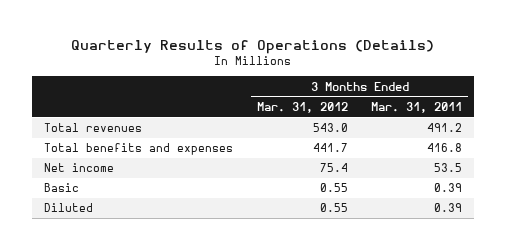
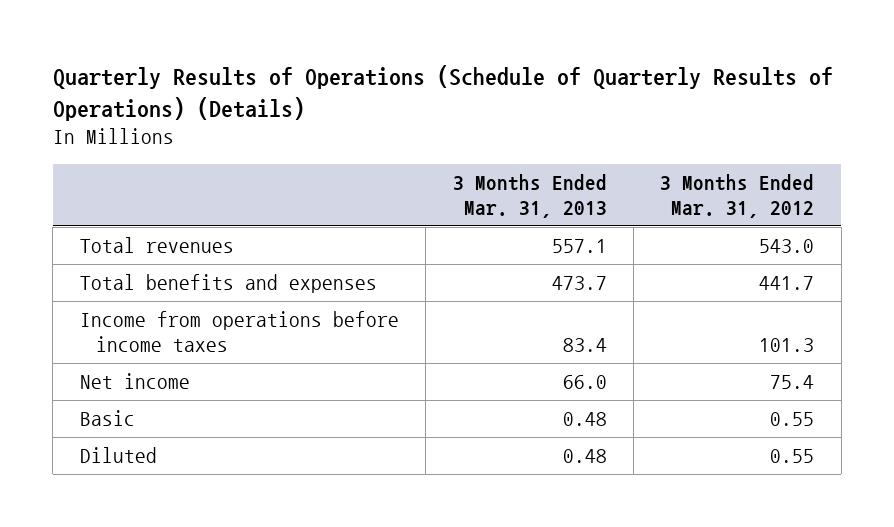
- Quarterly Results of Operations (Details)
+ Quarterly Results of Operations (Schedule of Quarterly Results of Operations) (Details)
- | 3 Months Ended Mar. 31, 2012 | 3 Months Ended Mar. 31, 2011
+ | 3 Months Ended Mar. 31, 2013 | 3 Months Ended Mar. 31, 2012
+ Income from operations before income taxes | 83.4 | 101.3

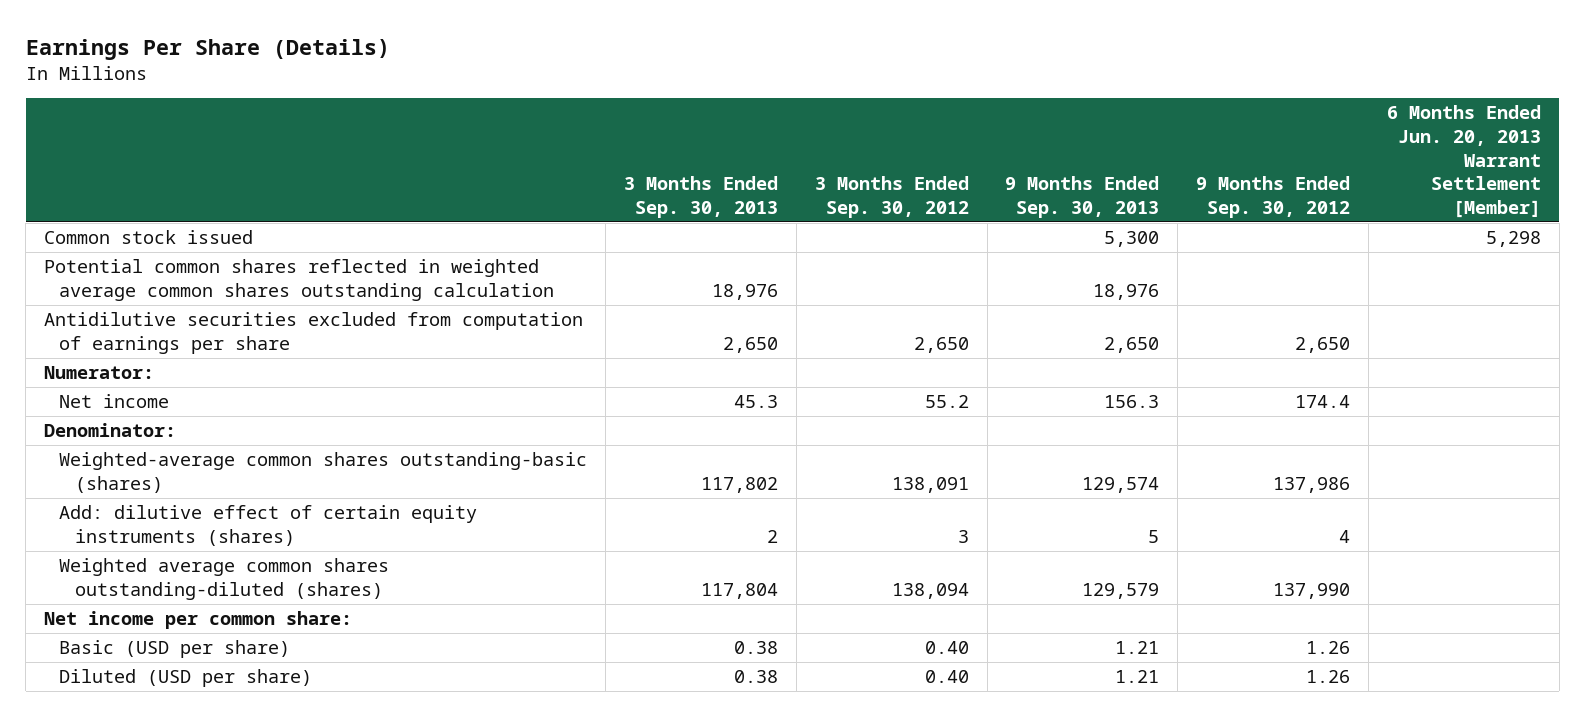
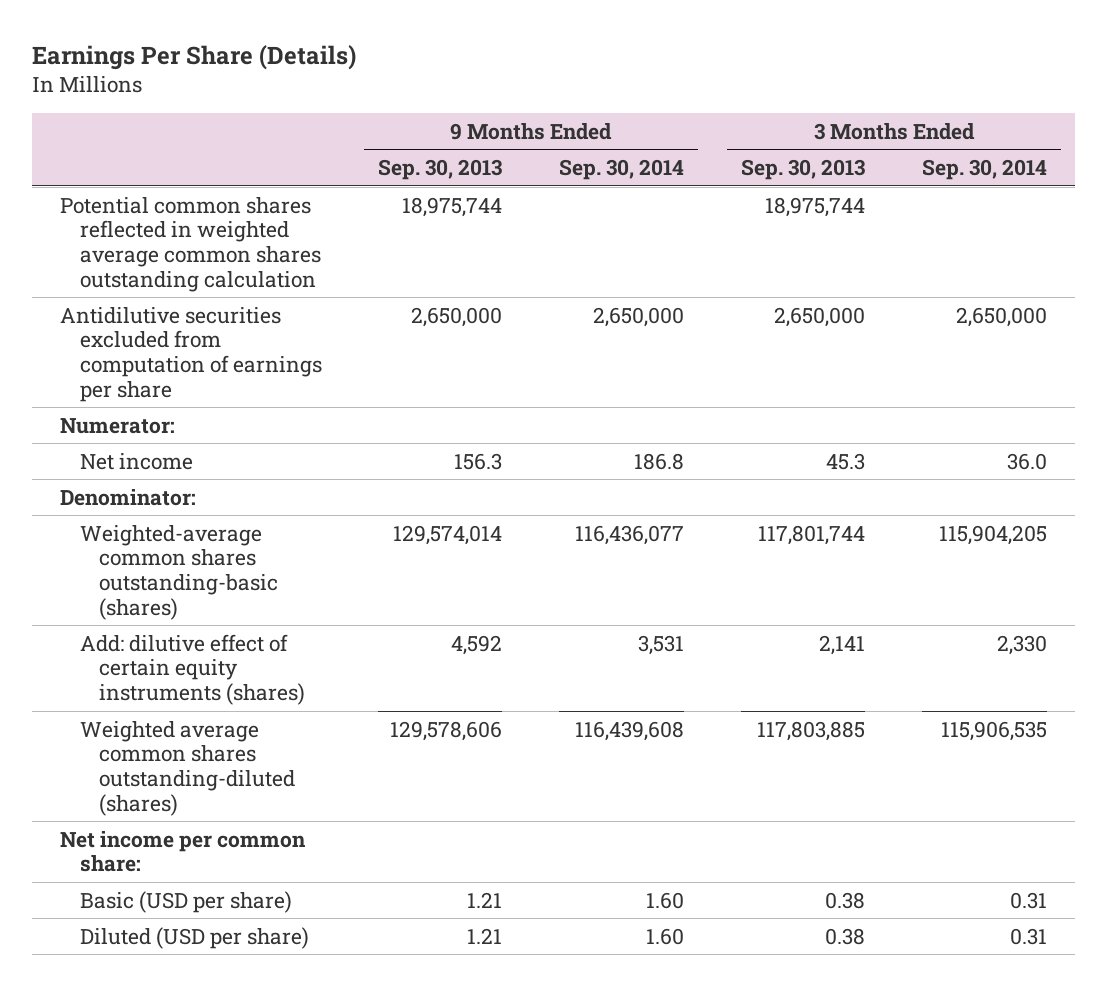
- | 3 Months Ended Sep. 30, 2013 | 3 Months Ended Sep. 30, 2012 | 9 Months Ended Sep. 30, 2013 | 9 Months Ended Sep. 30, 2012 | 6 Months Ended Jun. 20, 2013 Warrant Settlement [Member]
+ | 9 Months Ended Sep. 30, 2013 | 9 Months Ended Sep. 30, 2014 | 3 Months Ended Sep. 30, 2013 | 3 Months Ended Sep. 30, 2014
- Common stock issued | | | 5,300 | | 5,298
- Potential common shares reflected in weighted average common shares outstanding calculation | 18,976 | | 18,976 | |
- Antidilutive securities excluded from computation of earnings per share | 2,650 | 2,650 | 2,650 | 2,650 |
+ Potential common shares reflected in weighted average common shares outstanding calculation | 18,975,744 | | 18,975,744 |
+ Antidilutive securities excluded from computation of earnings per share | 2,650,000 | 2,650,000 | 2,650,000 | 2,650,000
- Weighted-average common shares outstanding-basic (shares) | 117,802 | 138,091 | 129,574 | 137,986 |
- Add: dilutive effect of certain equity instruments (shares) | 2 | 3 | 5 | 4 |
- Weighted average common shares outstanding-diluted (shares) | 117,804 | 138,094 | 129,579 | 137,990 |
+ Weighted-average common shares outstanding-basic (shares) | 129,574,014 | 116,436,077 | 117,801,744 | 115,904,205
+ Add: dilutive effect of certain equity instruments (shares) | 4,592 | 3,531 | 2,141 | 2,330
+ Weighted average common shares outstanding-diluted (shares) | 129,578,606 | 116,439,608 | 117,803,885 | 115,906,535

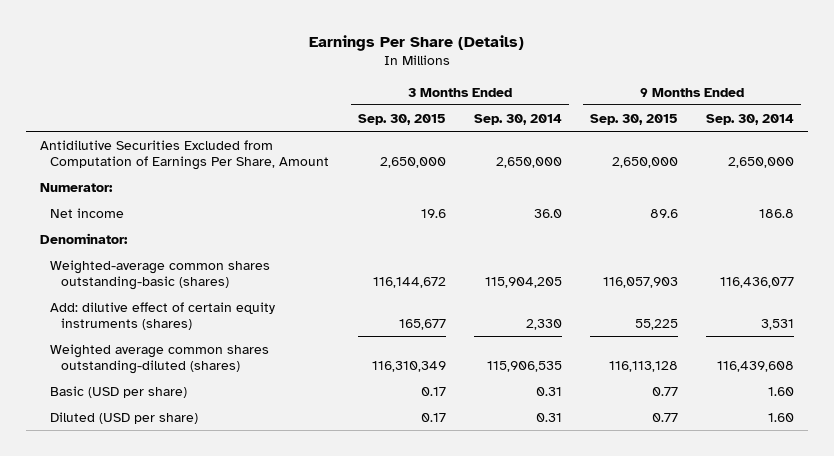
- | 9 Months Ended Sep. 30, 2013 | 9 Months Ended Sep. 30, 2014 | 3 Months Ended Sep. 30, 2013 | 3 Months Ended Sep. 30, 2014
+ | 3 Months Ended Sep. 30, 2015 | 3 Months Ended Sep. 30, 2014 | 9 Months Ended Sep. 30, 2015 | 9 Months Ended Sep. 30, 2014
- Potential common shares reflected in weighted average common shares outstanding calculation | 18,975,744 | | 18,975,744 |
- Antidilutive securities excluded from computation of earnings per share | 2,650,000 | 2,650,000 | 2,650,000 | 2,650,000
+ Antidilutive Securities Excluded from Computation of Earnings Per Share, Amount | 2,650,000 | 2,650,000 | 2,650,000 | 2,650,000
- Net income per common share:

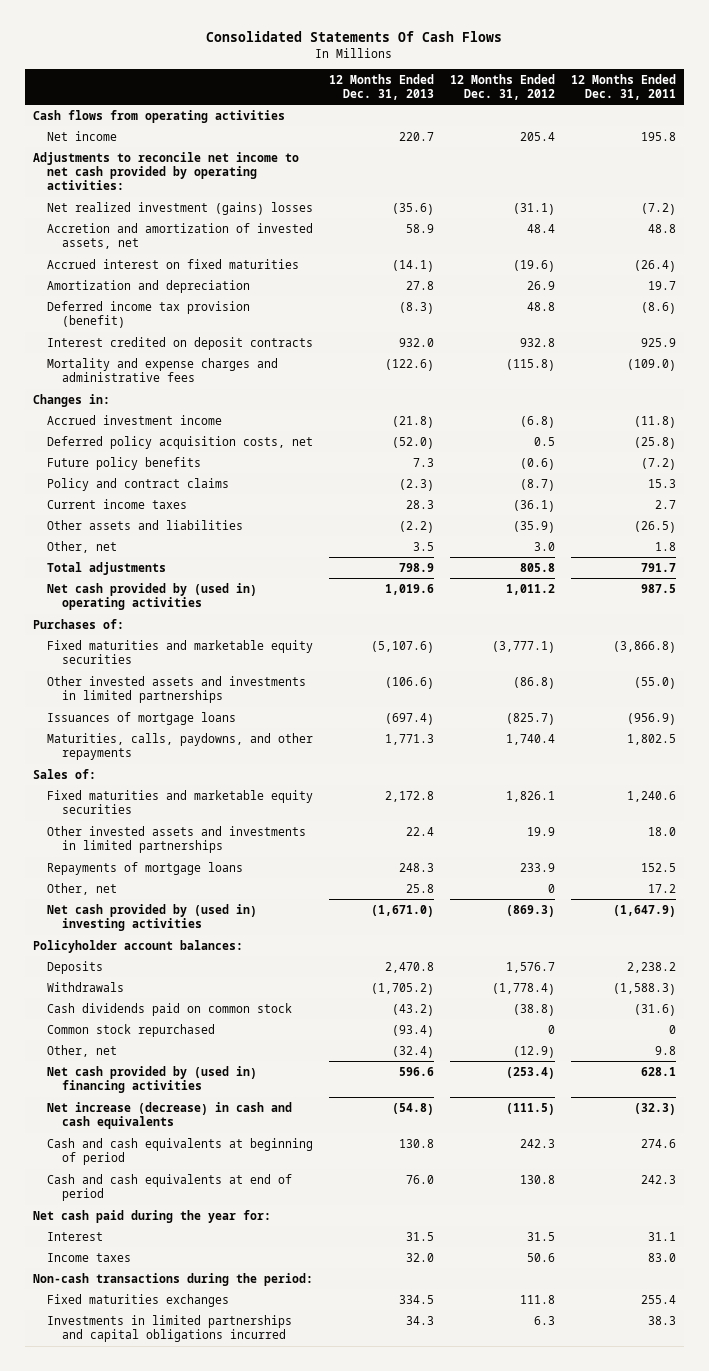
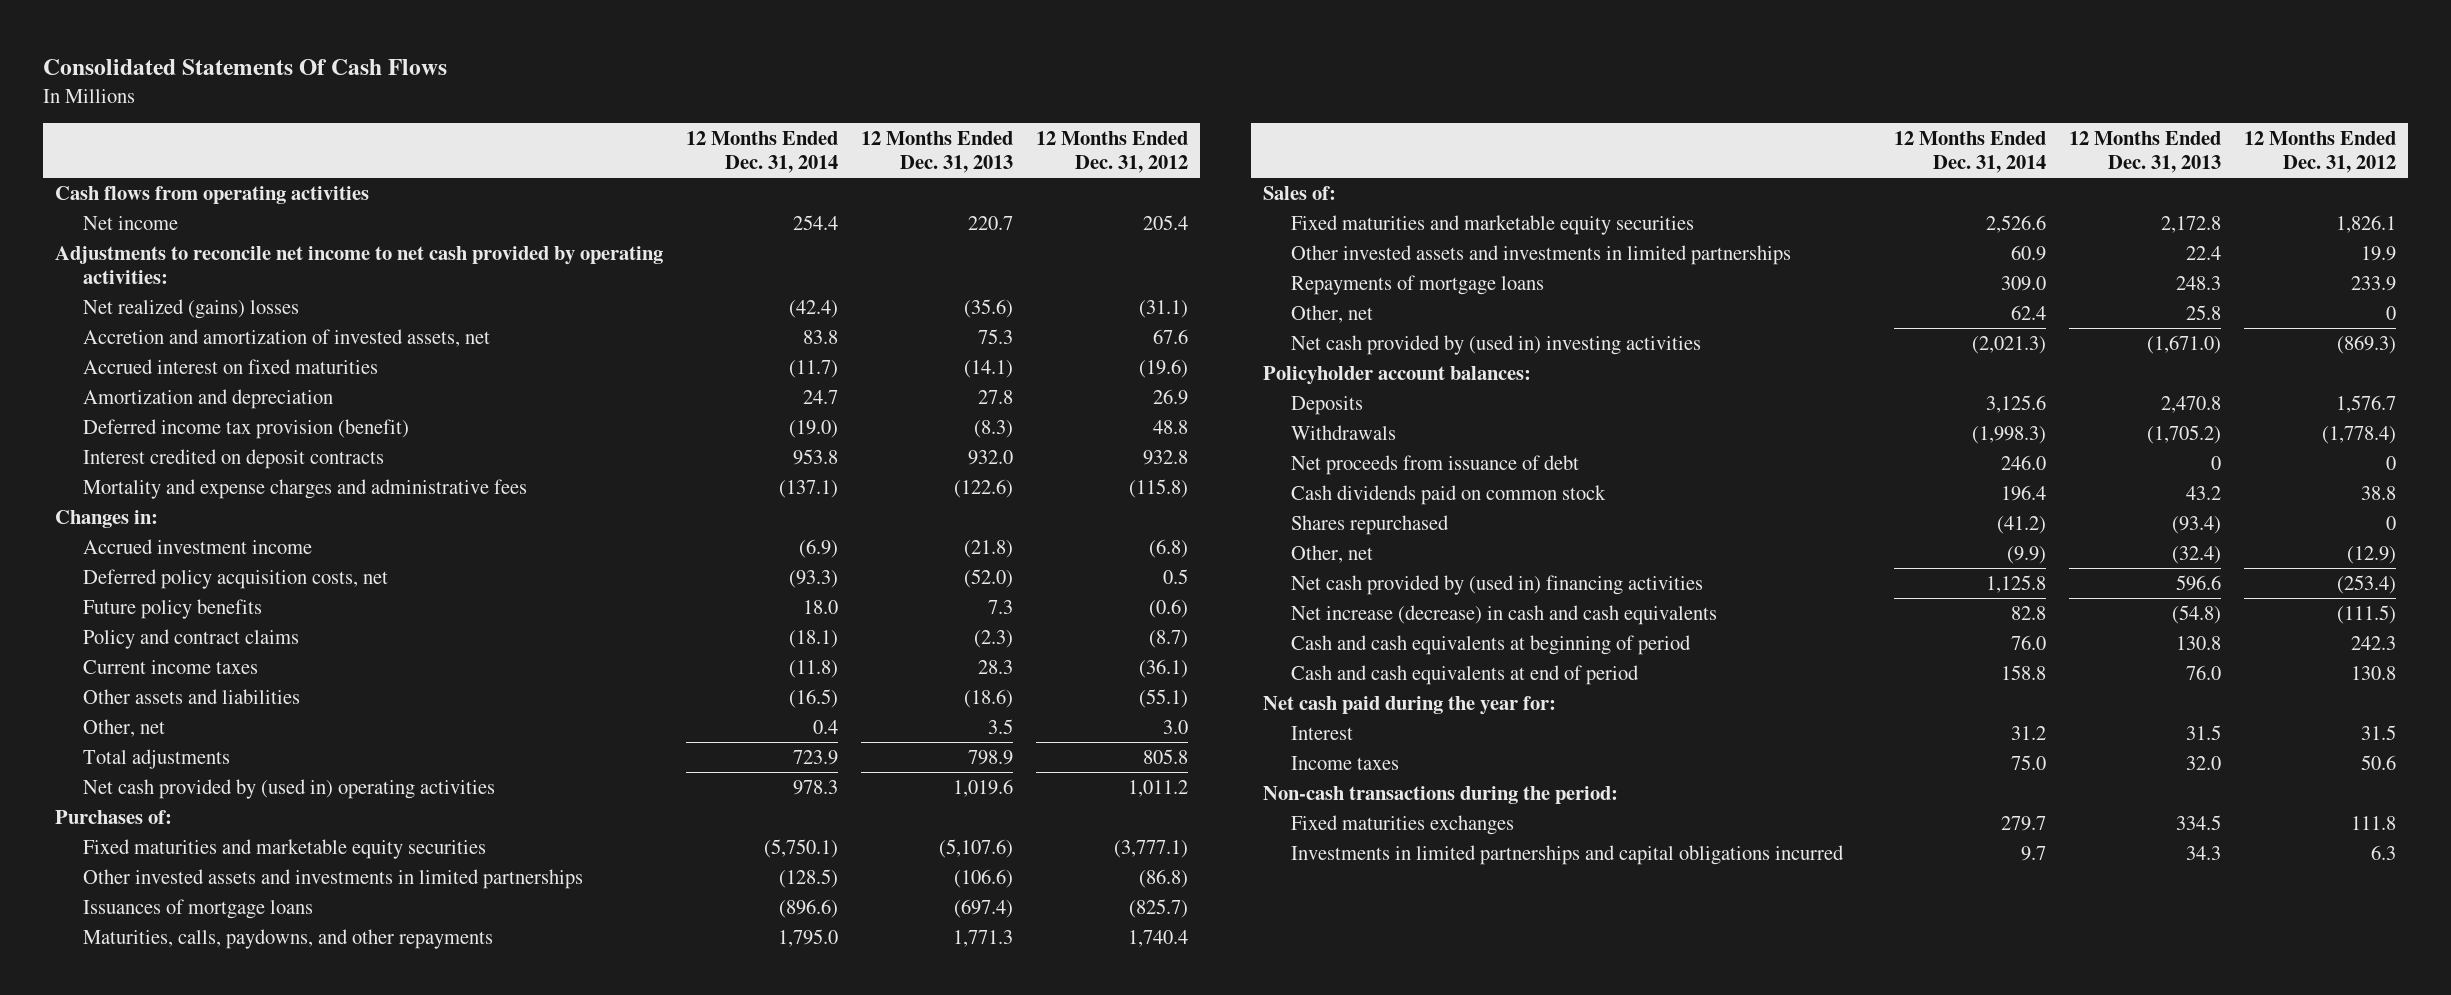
- | 12 Months Ended Dec. 31, 2013 | 12 Months Ended Dec. 31, 2012 | 12 Months Ended Dec. 31, 2011
+ | 12 Months Ended Dec. 31, 2014 | 12 Months Ended Dec. 31, 2013 | 12 Months Ended Dec. 31, 2012
- Net realized investment (gains) losses | (35.6) | (31.1) | (7.2)
- Accretion and amortization of invested assets, net | 58.9 | 48.4 | 48.8
+ Net realized (gains) losses | (42.4) | (35.6) | (31.1)
+ Accretion and amortization of invested assets, net | 83.8 | 75.3 | 67.6
- Other assets and liabilities | (2.2) | (35.9) | (26.5)
+ Other assets and liabilities | (16.5) | (18.6) | (55.1)
- Cash dividends paid on common stock | (43.2) | (38.8) | (31.6)
- Common stock repurchased | (93.4) | 0 | 0
+ Net proceeds from issuance of debt | 246.0 | 0 | 0
+ Cash dividends paid on common stock | 196.4 | 43.2 | 38.8
+ Shares repurchased | (41.2) | (93.4) | 0

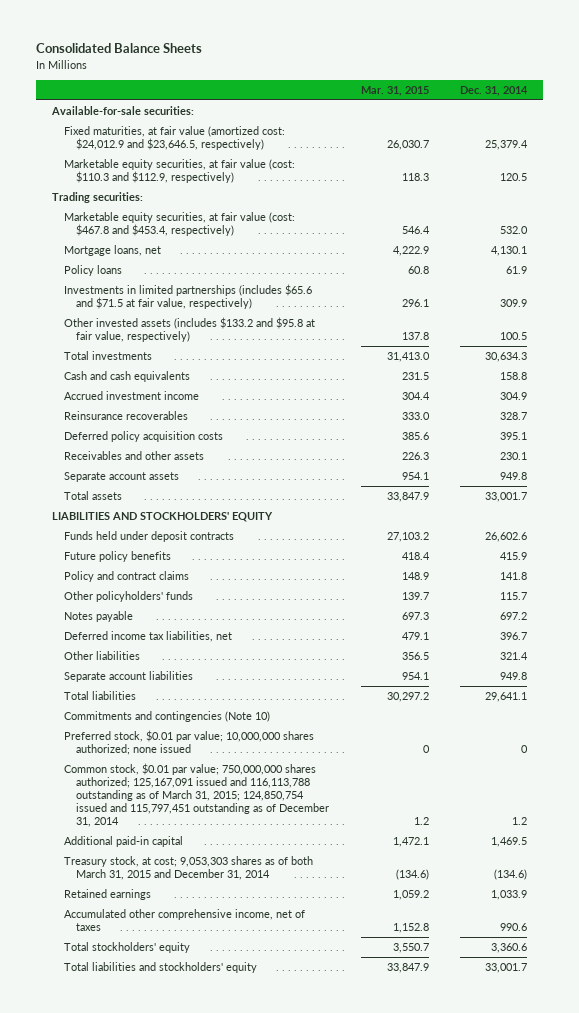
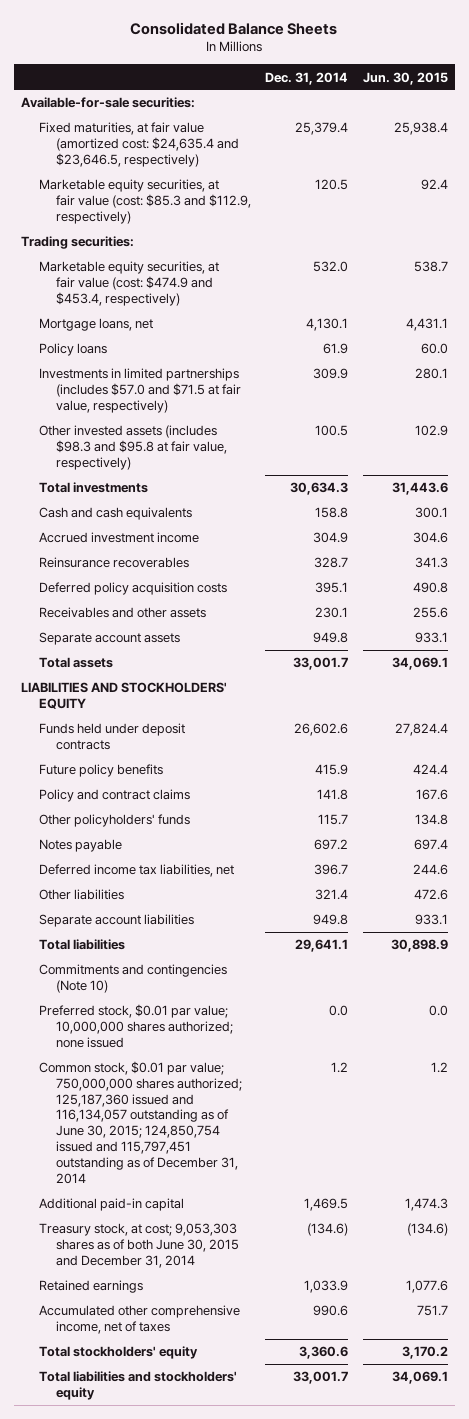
- | Mar. 31, 2015 | Dec. 31, 2014
+ | Dec. 31, 2014 | Jun. 30, 2015
- Fixed maturities, at fair value (amortized cost: $24,012.9 and $23,646.5, respectively) | 26,030.7 | 25,379.4
- Marketable equity securities, at fair value (cost: $110.3 and $112.9, respectively) | 118.3 | 120.5
+ Fixed maturities, at fair value (amortized cost: $24,635.4 and $23,646.5, respectively) | 25,379.4 | 25,938.4
+ Marketable equity securities, at fair value (cost: $85.3 and $112.9, respectively) | 120.5 | 92.4
- Marketable equity securities, at fair value (cost: $467.8 and $453.4, respectively) | 546.4 | 532.0
+ Marketable equity securities, at fair value (cost: $474.9 and $453.4, respectively) | 532.0 | 538.7
- Investments in limited partnerships (includes $65.6 and $71.5 at fair value, respectively) | 296.1 | 309.9
- Other invested assets (includes $133.2 and $95.8 at fair value, respectively) | 137.8 | 100.5
+ Investments in limited partnerships (includes $57.0 and $71.5 at fair value, respectively) | 309.9 | 280.1
+ Other invested assets (includes $98.3 and $95.8 at fair value, respectively) | 100.5 | 102.9
- Preferred stock, $0.01 par value; 10,000,000 shares authorized; none issued | 0 | 0
- Common stock, $0.01 par value; 750,000,000 shares authorized; 125,167,091 issued and 116,113,788 outstanding as of March 31, 2015; 124,850,754 issued and 115,797,451 outstanding as of December 31, 2014 | 1.2 | 1.2
+ Preferred stock, $0.01 par value; 10,000,000 shares authorized; none issued | 0.0 | 0.0
+ Common stock, $0.01 par value; 750,000,000 shares authorized; 125,187,360 issued and 116,134,057 outstanding as of June 30, 2015; 124,850,754 issued and 115,797,451 outstanding as of December 31, 2014 | 1.2 | 1.2
- Treasury stock, at cost; 9,053,303 shares as of both March 31, 2015 and December 31, 2014 | (134.6) | (134.6)
+ Treasury stock, at cost; 9,053,303 shares as of both June 30, 2015 and December 31, 2014 | (134.6) | (134.6)

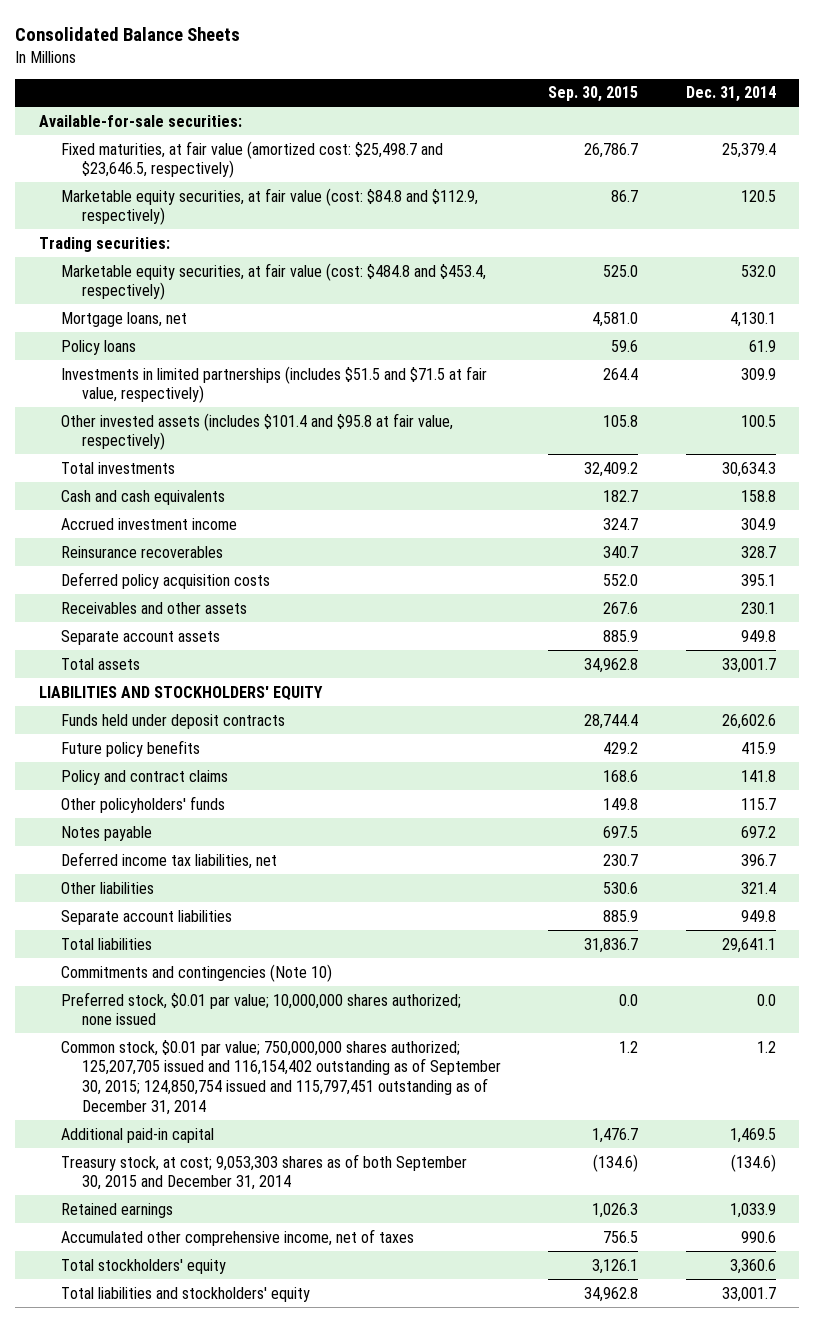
- | Dec. 31, 2014 | Jun. 30, 2015
+ | Sep. 30, 2015 | Dec. 31, 2014
- Fixed maturities, at fair value (amortized cost: $24,635.4 and $23,646.5, respectively) | 25,379.4 | 25,938.4
- Marketable equity securities, at fair value (cost: $85.3 and $112.9, respectively) | 120.5 | 92.4
+ Fixed maturities, at fair value (amortized cost: $25,498.7 and $23,646.5, respectively) | 26,786.7 | 25,379.4
+ Marketable equity securities, at fair value (cost: $84.8 and $112.9, respectively) | 86.7 | 120.5
- Marketable equity securities, at fair value (cost: $474.9 and $453.4, respectively) | 532.0 | 538.7
+ Marketable equity securities, at fair value (cost: $484.8 and $453.4, respectively) | 525.0 | 532.0
- Investments in limited partnerships (includes $57.0 and $71.5 at fair value, respectively) | 309.9 | 280.1
- Other invested assets (includes $98.3 and $95.8 at fair value, respectively) | 100.5 | 102.9
+ Investments in limited partnerships (includes $51.5 and $71.5 at fair value, respectively) | 264.4 | 309.9
+ Other invested assets (includes $101.4 and $95.8 at fair value, respectively) | 105.8 | 100.5
- Common stock, $0.01 par value; 750,000,000 shares authorized; 125,187,360 issued and 116,134,057 outstanding as of June 30, 2015; 124,850,754 issued and 115,797,451 outstanding as of December 31, 2014 | 1.2 | 1.2
+ Common stock, $0.01 par value; 750,000,000 shares authorized; 125,207,705 issued and 116,154,402 outstanding as of September 30, 2015; 124,850,754 issued and 115,797,451 outstanding as of December 31, 2014 | 1.2 | 1.2
- Treasury stock, at cost; 9,053,303 shares as of both June 30, 2015 and December 31, 2014 | (134.6) | (134.6)
+ Treasury stock, at cost; 9,053,303 shares as of both September 30, 2015 and December 31, 2014 | (134.6) | (134.6)

